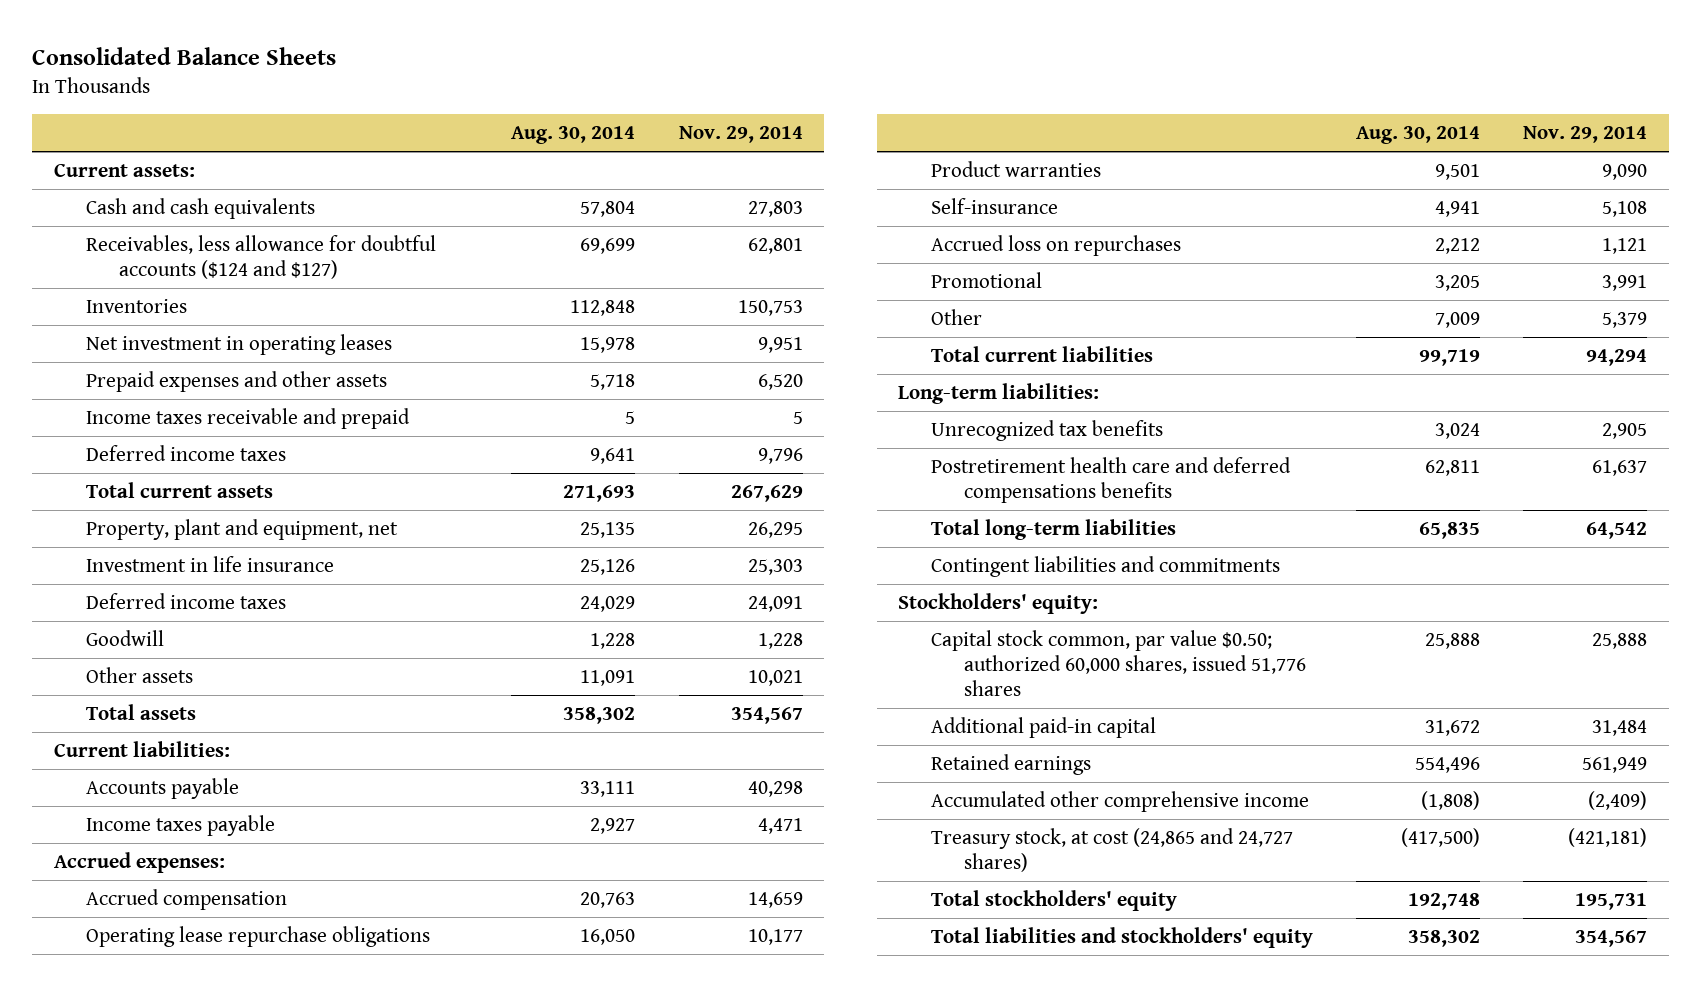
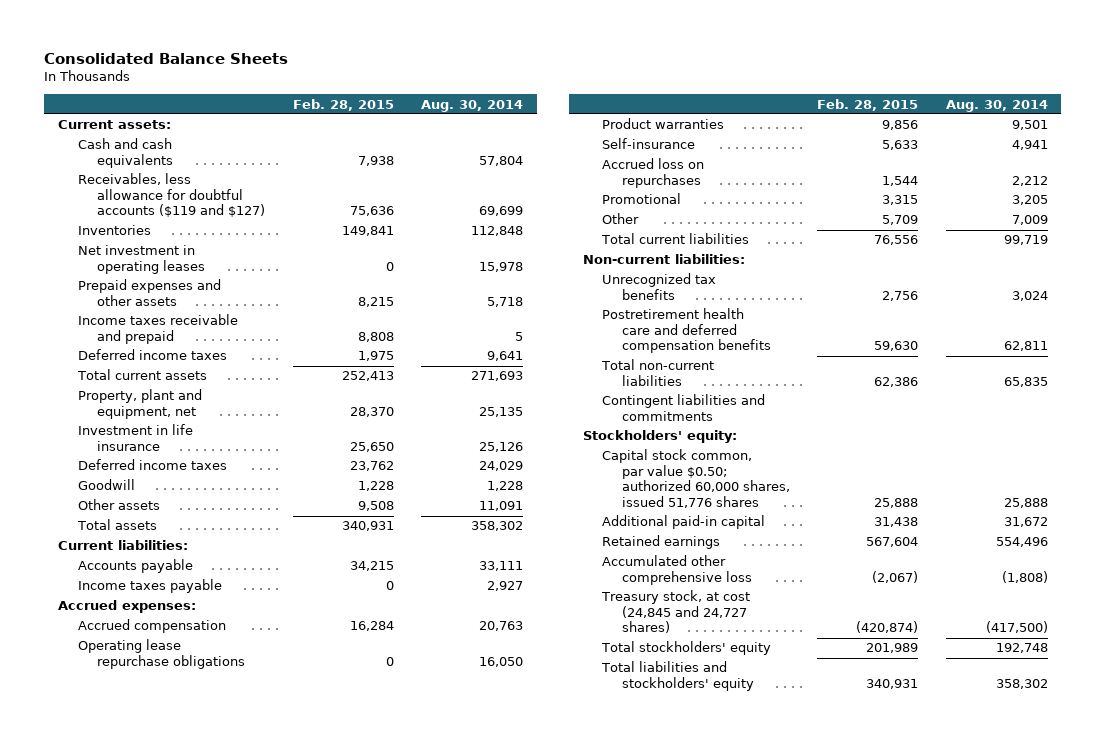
- | Aug. 30, 2014 | Nov. 29, 2014
+ | Feb. 28, 2015 | Aug. 30, 2014
- Receivables, less allowance for doubtful accounts ($124 and $127) | 69,699 | 62,801
+ Receivables, less allowance for doubtful accounts ($119 and $127) | 75,636 | 69,699
- Long-term liabilities:
+ Non-current liabilities:
- Postretirement health care and deferred compensations benefits | 62,811 | 61,637
- Total long-term liabilities | 65,835 | 64,542
+ Postretirement health care and deferred compensation benefits | 59,630 | 62,811
+ Total non-current liabilities | 62,386 | 65,835
- Accumulated other comprehensive income | (1,808) | (2,409)
- Treasury stock, at cost (24,865 and 24,727 shares) | (417,500) | (421,181)
+ Accumulated other comprehensive loss | (2,067) | (1,808)
+ Treasury stock, at cost (24,845 and 24,727 shares) | (420,874) | (417,500)

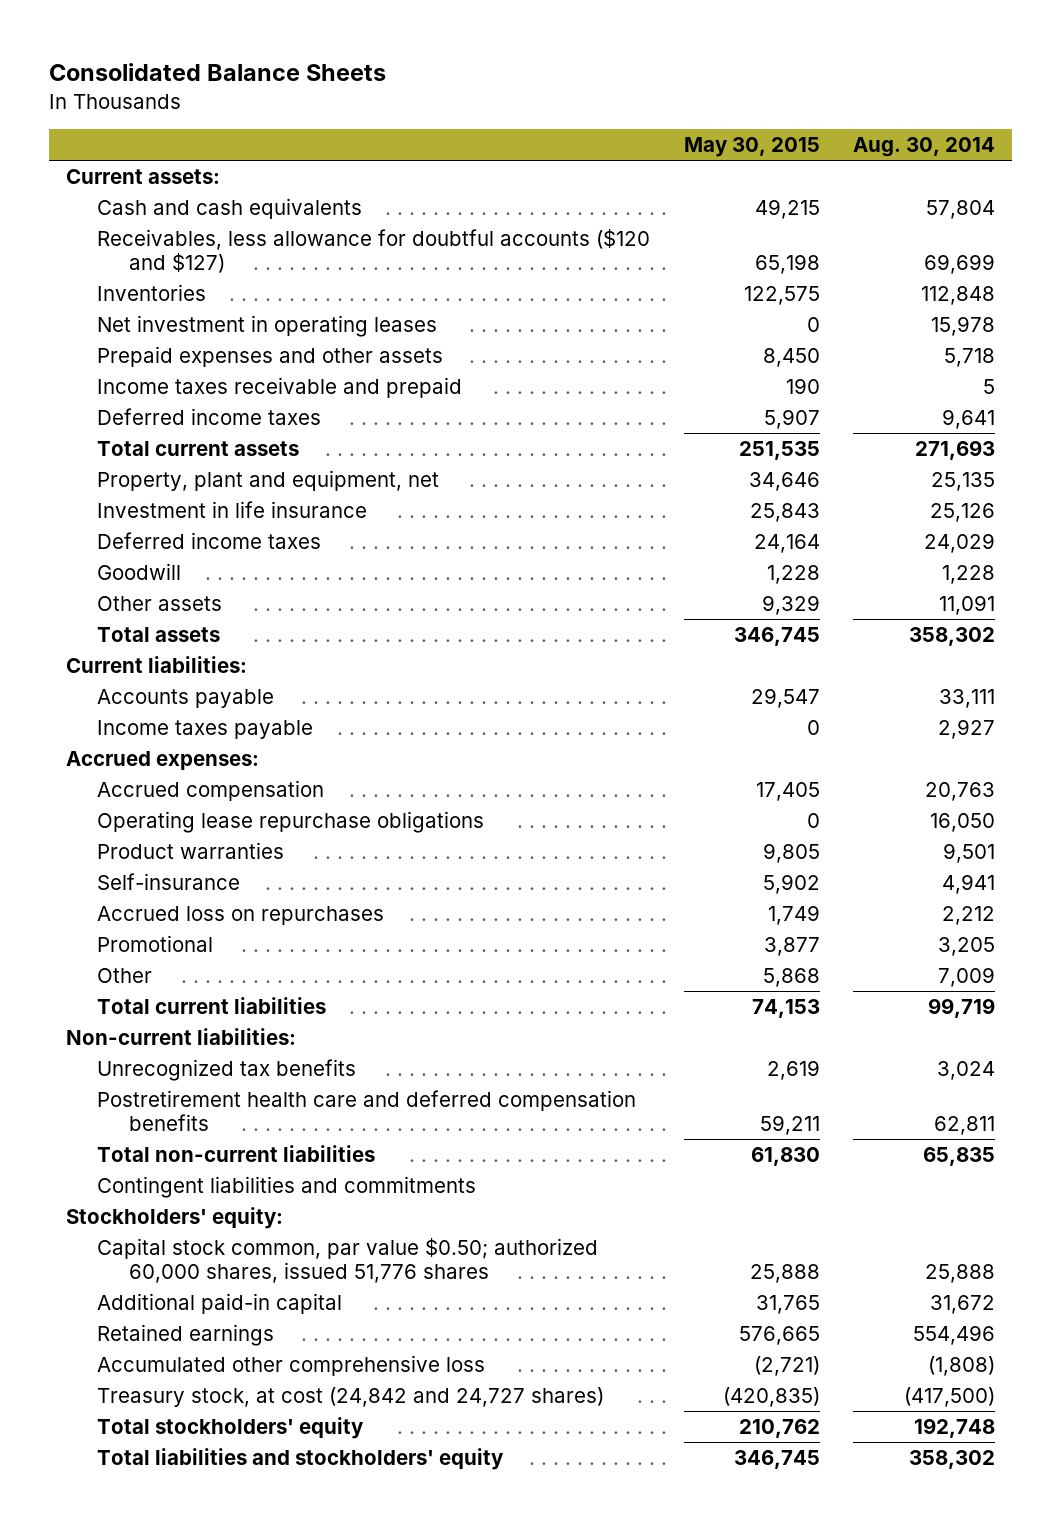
- | Feb. 28, 2015 | Aug. 30, 2014
+ | May 30, 2015 | Aug. 30, 2014
- Receivables, less allowance for doubtful accounts ($119 and $127) | 75,636 | 69,699
+ Receivables, less allowance for doubtful accounts ($120 and $127) | 65,198 | 69,699
- Treasury stock, at cost (24,845 and 24,727 shares) | (420,874) | (417,500)
+ Treasury stock, at cost (24,842 and 24,727 shares) | (420,835) | (417,500)

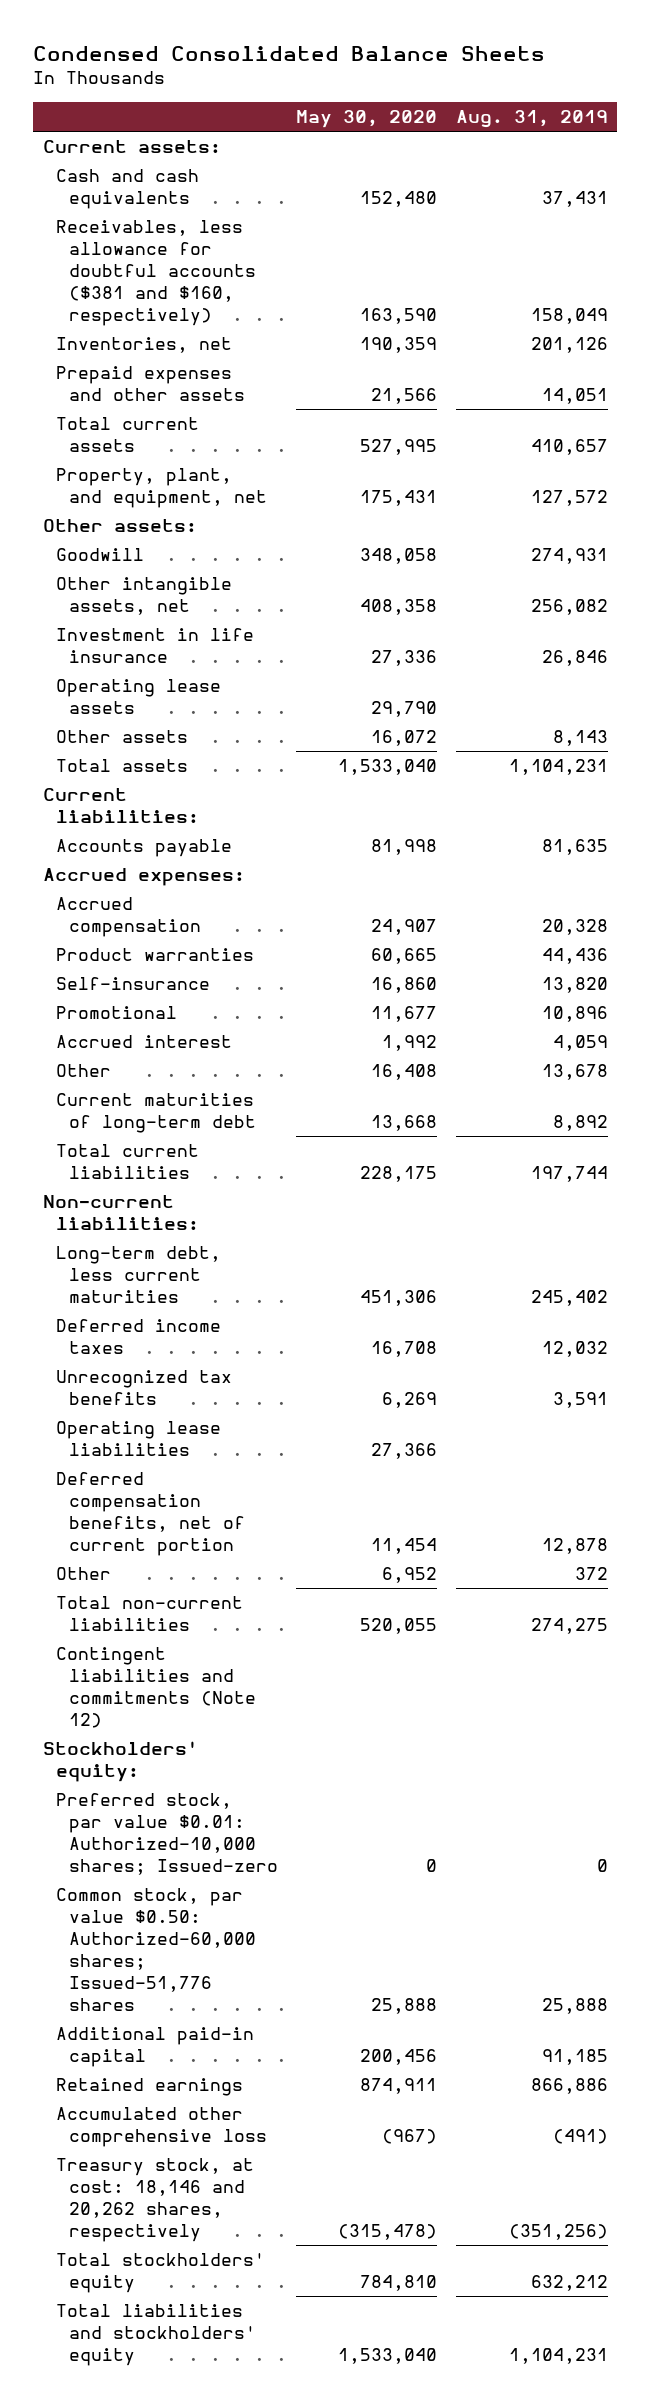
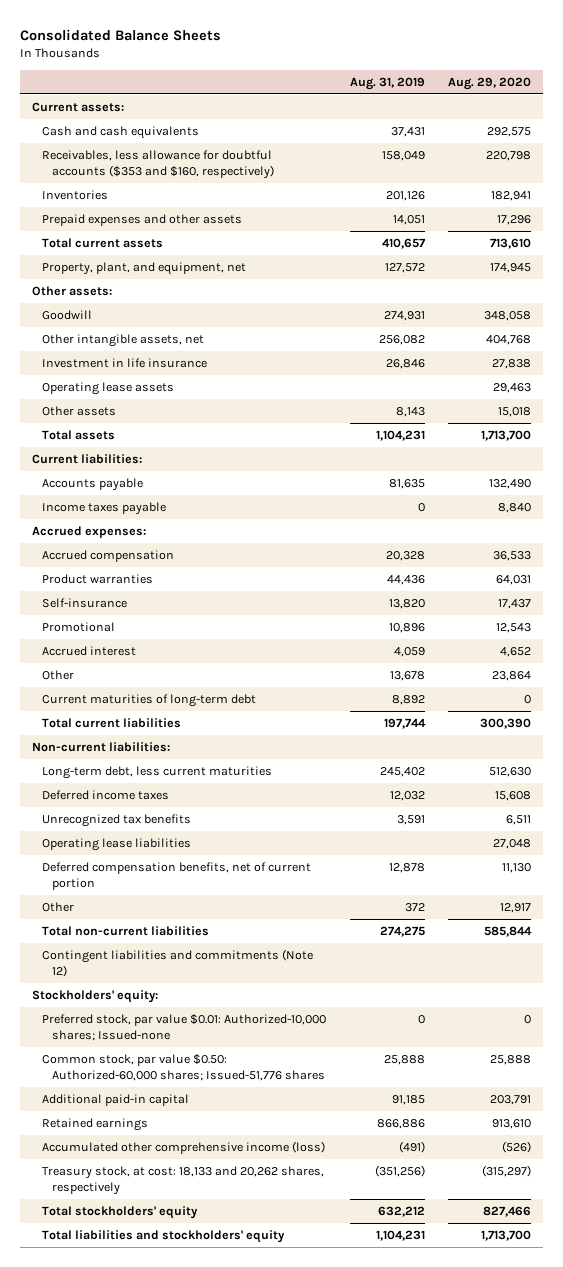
- Condensed Consolidated Balance Sheets
+ Consolidated Balance Sheets
- | May 30, 2020 | Aug. 31, 2019
+ | Aug. 31, 2019 | Aug. 29, 2020
- Receivables, less allowance for doubtful accounts ($381 and $160, respectively) | 163,590 | 158,049
- Inventories, net | 190,359 | 201,126
+ Receivables, less allowance for doubtful accounts ($353 and $160, respectively) | 158,049 | 220,798
+ Inventories | 201,126 | 182,941
+ Income taxes payable | 0 | 8,840
- Preferred stock, par value $0.01: Authorized-10,000 shares; Issued-zero | 0 | 0
+ Preferred stock, par value $0.01: Authorized-10,000 shares; Issued-none | 0 | 0
- Accumulated other comprehensive loss | (967) | (491)
- Treasury stock, at cost: 18,146 and 20,262 shares, respectively | (315,478) | (351,256)
+ Accumulated other comprehensive income (loss) | (491) | (526)
+ Treasury stock, at cost: 18,133 and 20,262 shares, respectively | (351,256) | (315,297)

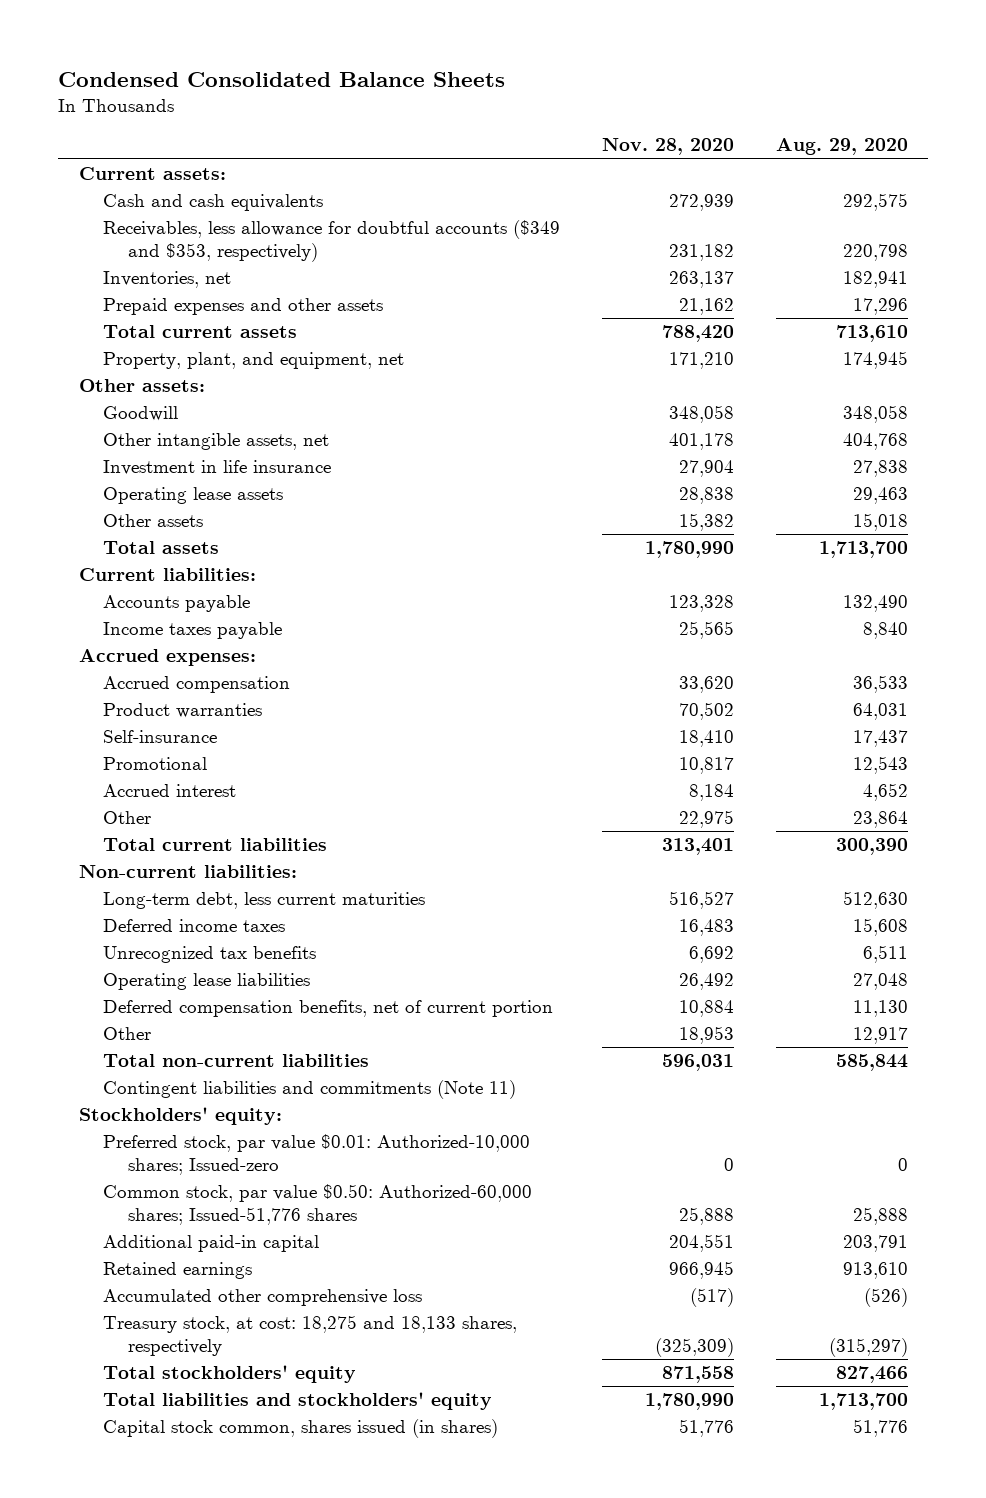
- Consolidated Balance Sheets
+ Condensed Consolidated Balance Sheets
- | Aug. 31, 2019 | Aug. 29, 2020
+ | Nov. 28, 2020 | Aug. 29, 2020
- Receivables, less allowance for doubtful accounts ($353 and $160, respectively) | 158,049 | 220,798
- Inventories | 201,126 | 182,941
+ Receivables, less allowance for doubtful accounts ($349 and $353, respectively) | 231,182 | 220,798
+ Inventories, net | 263,137 | 182,941
- Current maturities of long-term debt | 8,892 | 0
- Contingent liabilities and commitments (Note 12)
+ Contingent liabilities and commitments (Note 11)
- Preferred stock, par value $0.01: Authorized-10,000 shares; Issued-none | 0 | 0
+ Preferred stock, par value $0.01: Authorized-10,000 shares; Issued-zero | 0 | 0
- Accumulated other comprehensive income (loss) | (491) | (526)
- Treasury stock, at cost: 18,133 and 20,262 shares, respectively | (351,256) | (315,297)
+ Accumulated other comprehensive loss | (517) | (526)
+ Treasury stock, at cost: 18,275 and 18,133 shares, respectively | (325,309) | (315,297)
+ Capital stock common, shares issued (in shares) | 51,776 | 51,776

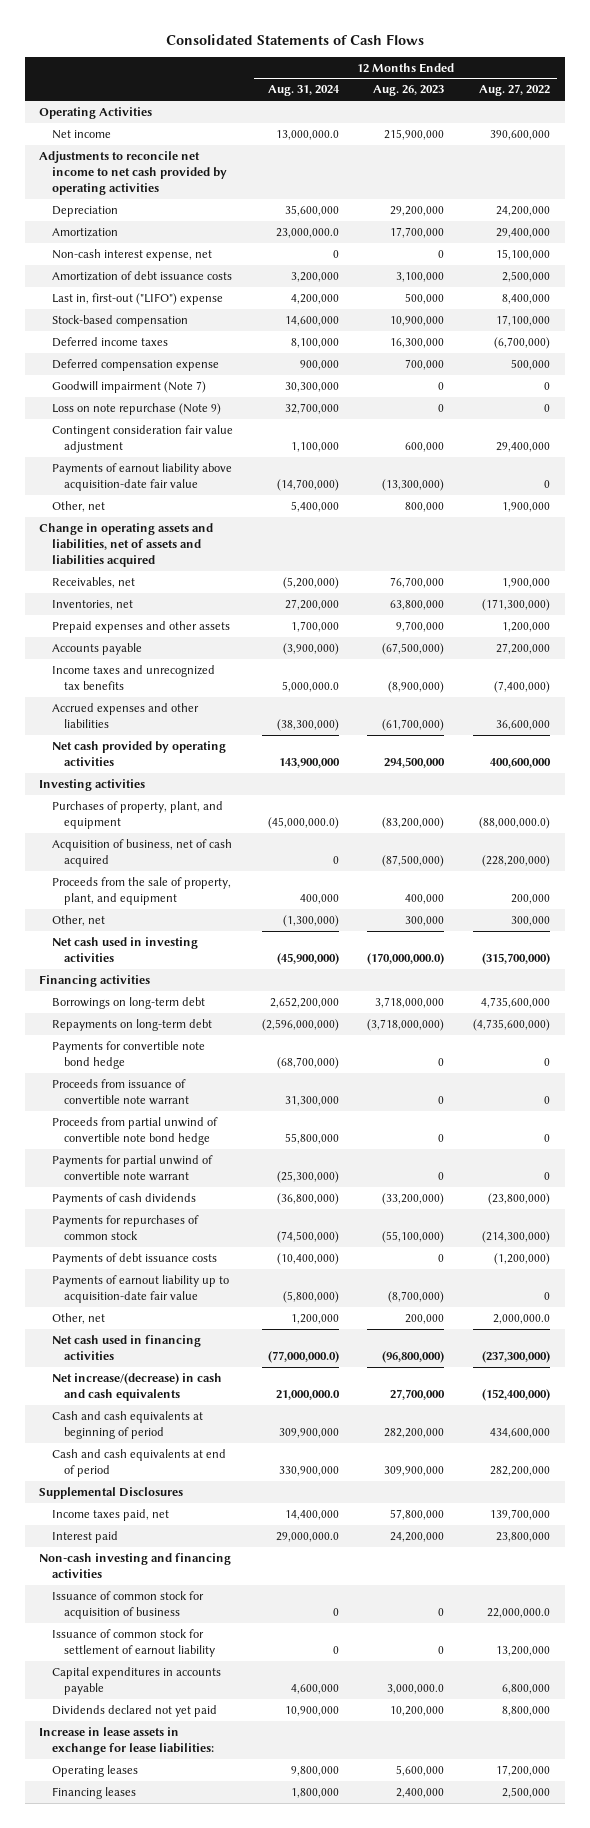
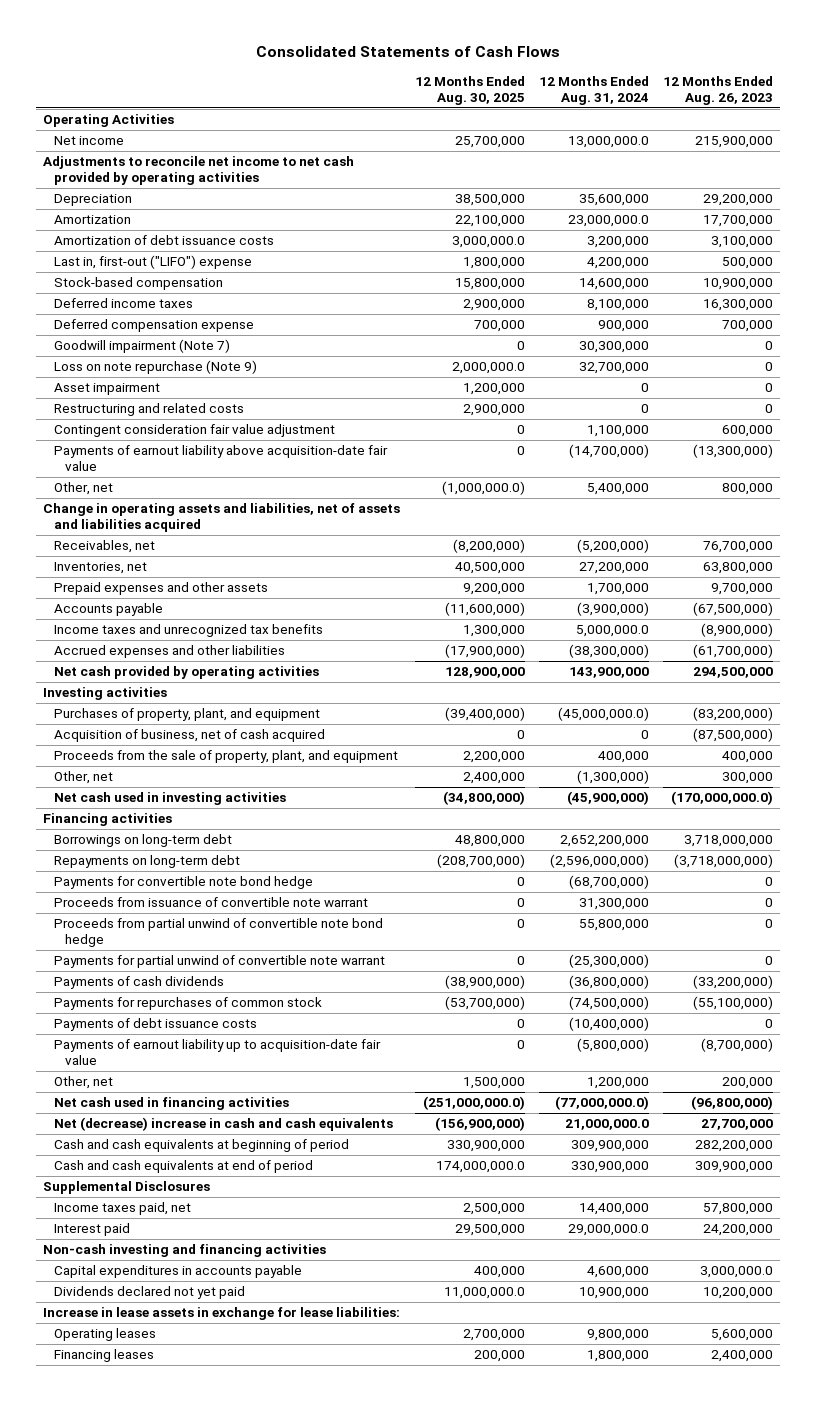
- | 12 Months Ended Aug. 31, 2024 | 12 Months Ended Aug. 26, 2023 | 12 Months Ended Aug. 27, 2022
+ | 12 Months Ended Aug. 30, 2025 | 12 Months Ended Aug. 31, 2024 | 12 Months Ended Aug. 26, 2023
- Non-cash interest expense, net | 0 | 0 | 15,100,000
+ Asset impairment | 1,200,000 | 0 | 0
+ Restructuring and related costs | 2,900,000 | 0 | 0
- Net increase/(decrease) in cash and cash equivalents | 21,000,000.0 | 27,700,000 | (152,400,000)
+ Net (decrease) increase in cash and cash equivalents | (156,900,000) | 21,000,000.0 | 27,700,000
- Issuance of common stock for acquisition of business | 0 | 0 | 22,000,000.0
- Issuance of common stock for settlement of earnout liability | 0 | 0 | 13,200,000

